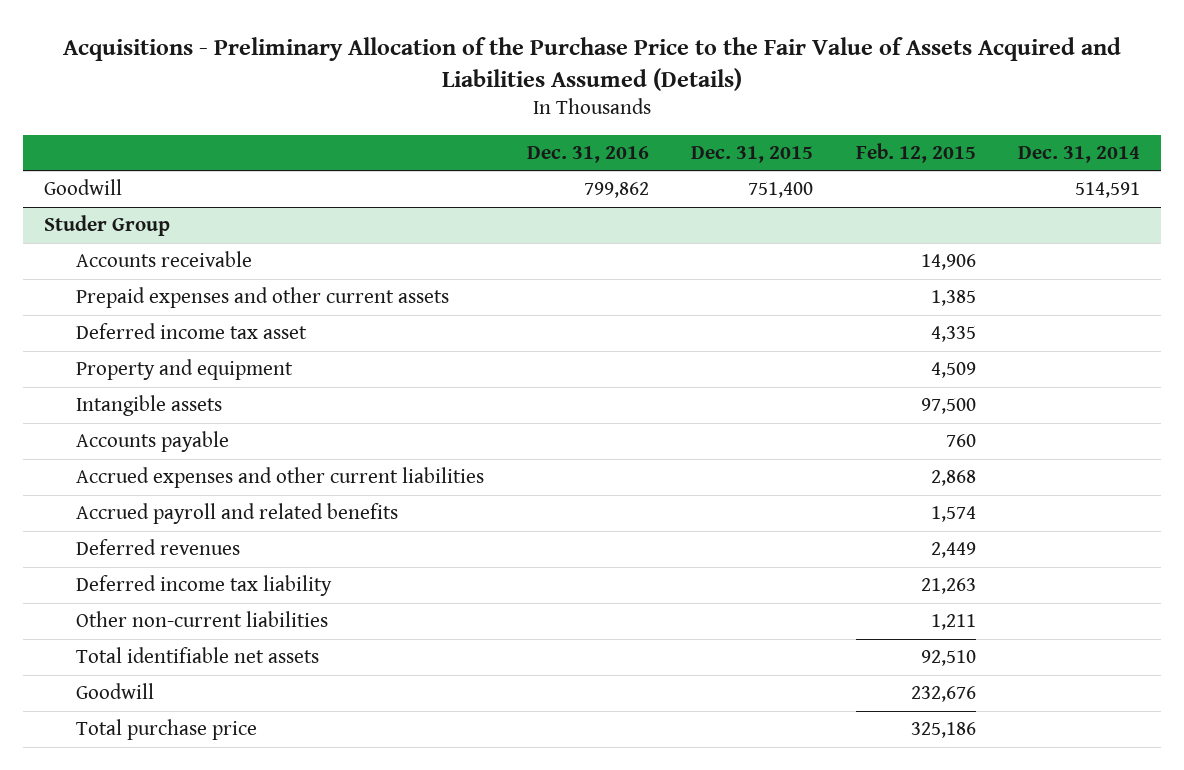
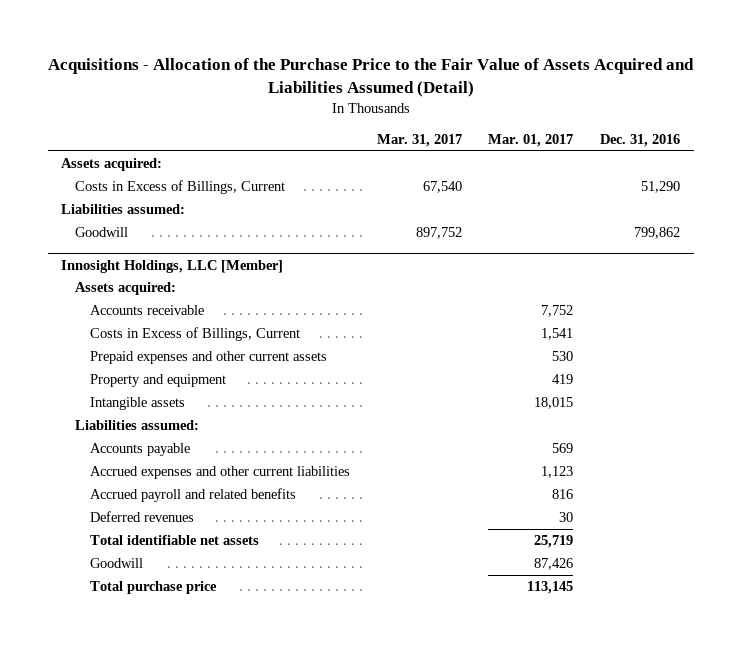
- Acquisitions - Preliminary Allocation of the Purchase Price to the Fair Value of Assets Acquired and Liabilities Assumed (Details)
+ Acquisitions - Allocation of the Purchase Price to the Fair Value of Assets Acquired and Liabilities Assumed (Detail)
- | Dec. 31, 2016 | Dec. 31, 2015 | Feb. 12, 2015 | Dec. 31, 2014
+ | Mar. 31, 2017 | Mar. 01, 2017 | Dec. 31, 2016
+ Assets acquired:
+ Costs in Excess of Billings, Current | 67,540 | | 51,290
+ Liabilities assumed:
- Studer Group
- Accounts receivable | | | 14,906 |
- Prepaid expenses and other current assets | | | 1,385 |
- Deferred income tax asset | | | 4,335 |
- Property and equipment | | | 4,509 |
- Intangible assets | | | 97,500 |
- Accounts payable | | | 760 |
- Accrued expenses and other current liabilities | | | 2,868 |
- Accrued payroll and related benefits | | | 1,574 |
- Deferred revenues | | | 2,449 |
- Deferred income tax liability | | | 21,263 |
- Other non-current liabilities | | | 1,211 |
- Total identifiable net assets | | | 92,510 |
- Goodwill | | | 232,676 |
- Total purchase price | | | 325,186 |
+ Innosight Holdings, LLC [Member]
+ Assets acquired:
+ Accounts receivable | | 7,752 |
+ Costs in Excess of Billings, Current | | 1,541 |
+ Prepaid expenses and other current assets | | 530 |
+ Property and equipment | | 419 |
+ Intangible assets | | 18,015 |
+ Liabilities assumed:
+ Accounts payable | | 569 |
+ Accrued expenses and other current liabilities | | 1,123 |
+ Accrued payroll and related benefits | | 816 |
+ Deferred revenues | | 30 |
+ Total identifiable net assets | | 25,719 |
+ Goodwill | | 87,426 |
+ Total purchase price | | 113,145 |

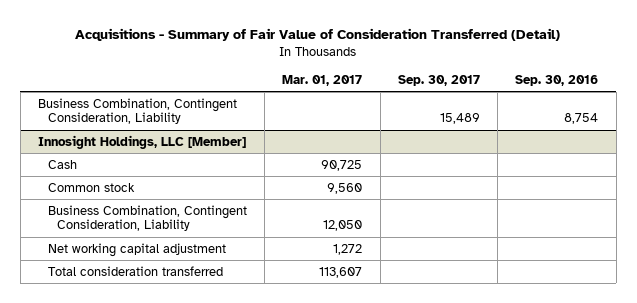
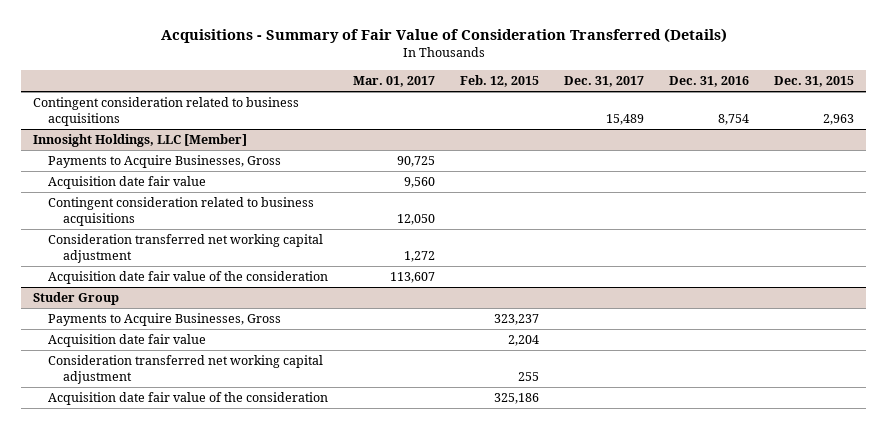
- Acquisitions - Summary of Fair Value of Consideration Transferred (Detail)
+ Acquisitions - Summary of Fair Value of Consideration Transferred (Details)
- | Mar. 01, 2017 | Sep. 30, 2017 | Sep. 30, 2016
+ | Mar. 01, 2017 | Feb. 12, 2015 | Dec. 31, 2017 | Dec. 31, 2016 | Dec. 31, 2015
- Business Combination, Contingent Consideration, Liability | | 15,489 | 8,754
+ Contingent consideration related to business acquisitions | | | 15,489 | 8,754 | 2,963
@ Innosight Holdings, LLC [Member]
- Cash | 90,725 | |
- Common stock | 9,560 | |
- Business Combination, Contingent Consideration, Liability | 12,050 | |
- Net working capital adjustment | 1,272 | |
- Total consideration transferred | 113,607 | |
+ Payments to Acquire Businesses, Gross | 90,725 | | | |
+ Acquisition date fair value | 9,560 | | | |
+ Contingent consideration related to business acquisitions | 12,050 | | | |
+ Consideration transferred net working capital adjustment | 1,272 | | | |
+ Acquisition date fair value of the consideration | 113,607 | | | |
+ Studer Group
+ Payments to Acquire Businesses, Gross | | 323,237 | | |
+ Acquisition date fair value | | 2,204 | | |
+ Consideration transferred net working capital adjustment | | 255 | | |
+ Acquisition date fair value of the consideration | | 325,186 | | |

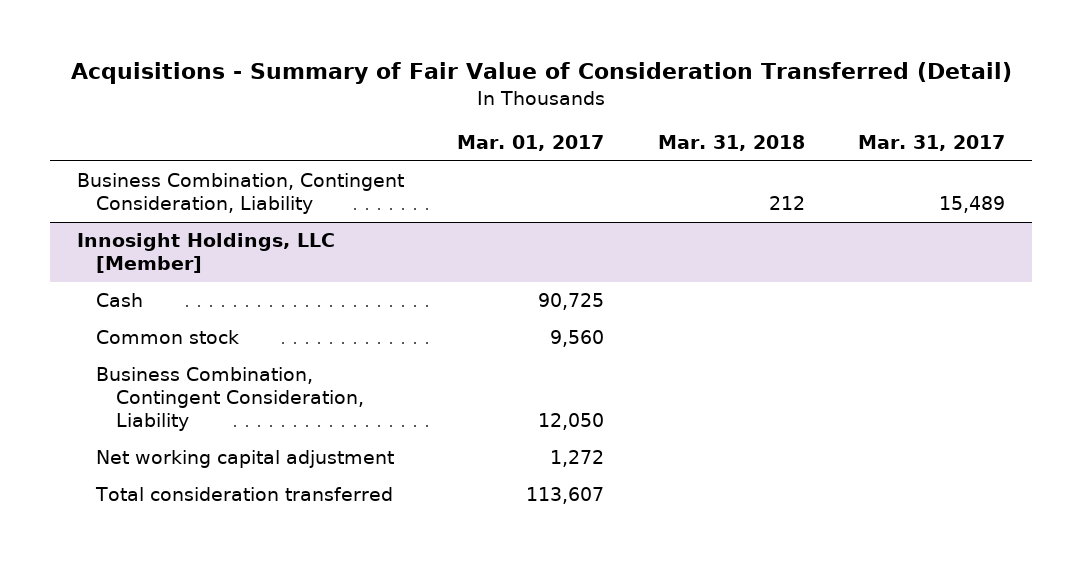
- Acquisitions - Summary of Fair Value of Consideration Transferred (Details)
+ Acquisitions - Summary of Fair Value of Consideration Transferred (Detail)
- | Mar. 01, 2017 | Feb. 12, 2015 | Dec. 31, 2017 | Dec. 31, 2016 | Dec. 31, 2015
+ | Mar. 01, 2017 | Mar. 31, 2018 | Mar. 31, 2017
- Contingent consideration related to business acquisitions | | | 15,489 | 8,754 | 2,963
+ Business Combination, Contingent Consideration, Liability | | 212 | 15,489
@ Innosight Holdings, LLC [Member]
- Payments to Acquire Businesses, Gross | 90,725 | | | |
- Acquisition date fair value | 9,560 | | | |
- Contingent consideration related to business acquisitions | 12,050 | | | |
- Consideration transferred net working capital adjustment | 1,272 | | | |
- Acquisition date fair value of the consideration | 113,607 | | | |
- Studer Group
- Payments to Acquire Businesses, Gross | | 323,237 | | |
- Acquisition date fair value | | 2,204 | | |
- Consideration transferred net working capital adjustment | | 255 | | |
- Acquisition date fair value of the consideration | | 325,186 | | |
@ Innosight Holdings, LLC [Member]
+ Cash | 90,725 | |
+ Common stock | 9,560 | |
+ Business Combination, Contingent Consideration, Liability | 12,050 | |
+ Net working capital adjustment | 1,272 | |
+ Total consideration transferred | 113,607 | |

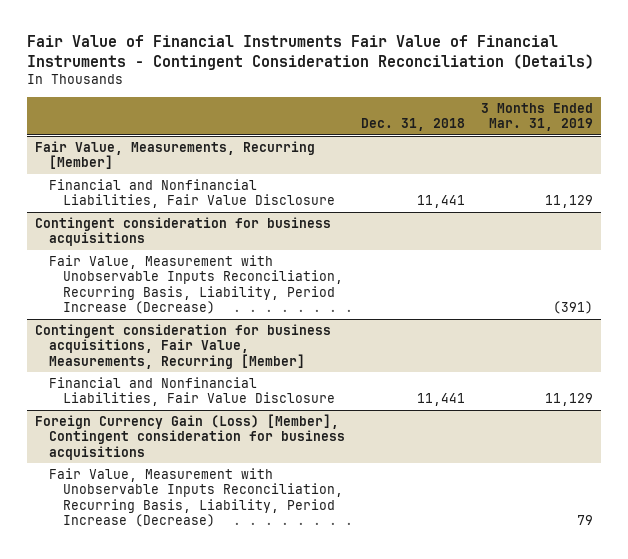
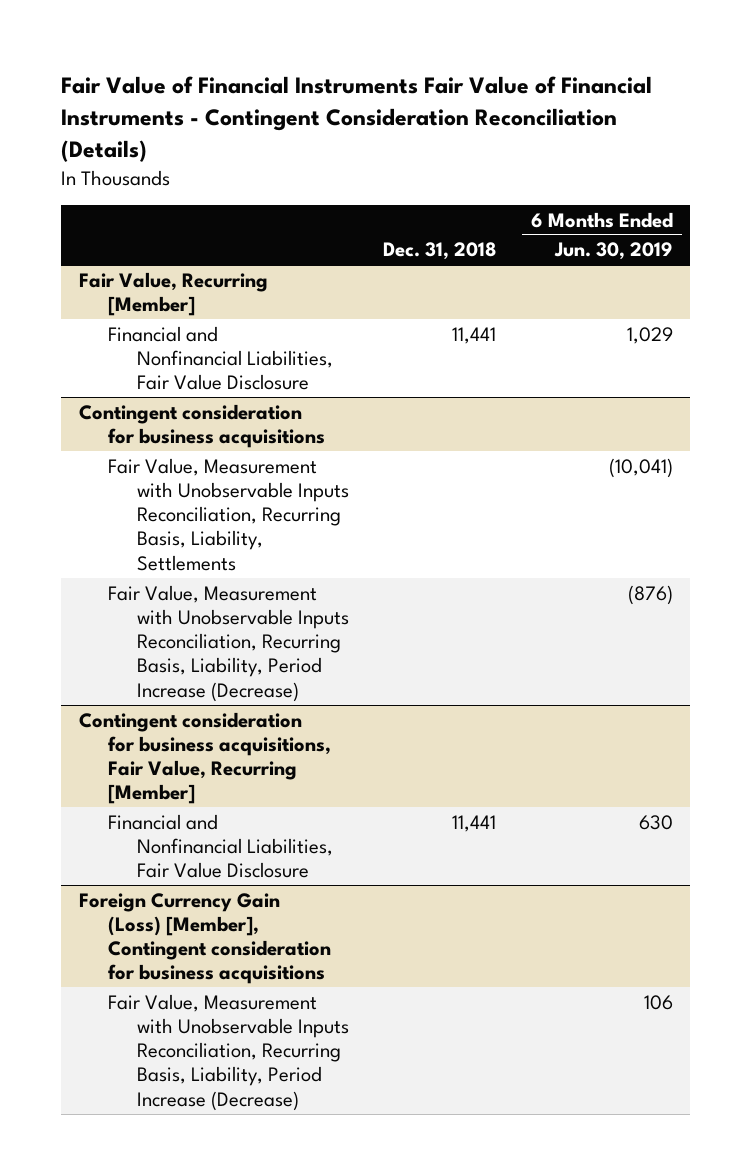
- | Dec. 31, 2018 | 3 Months Ended Mar. 31, 2019
+ | Dec. 31, 2018 | 6 Months Ended Jun. 30, 2019
- Fair Value, Measurements, Recurring [Member]
+ Fair Value, Recurring [Member]
@ Contingent consideration for business acquisitions
+ Fair Value, Measurement with Unobservable Inputs Reconciliation, Recurring Basis, Liability, Settlements | | (10,041)
- Contingent consideration for business acquisitions, Fair Value, Measurements, Recurring [Member]
+ Contingent consideration for business acquisitions, Fair Value, Recurring [Member]

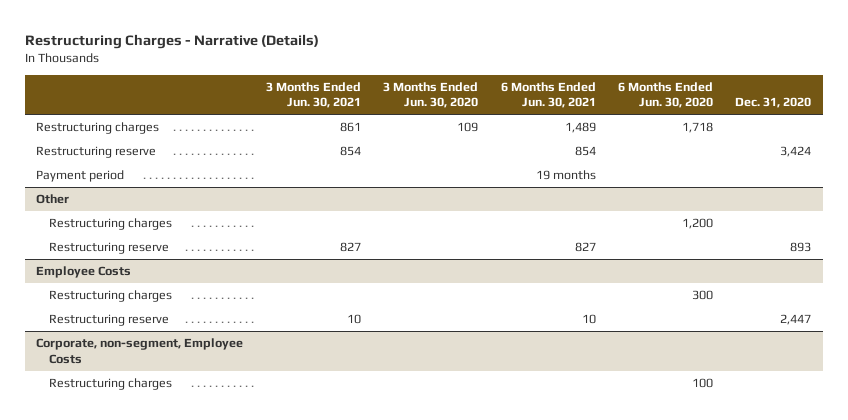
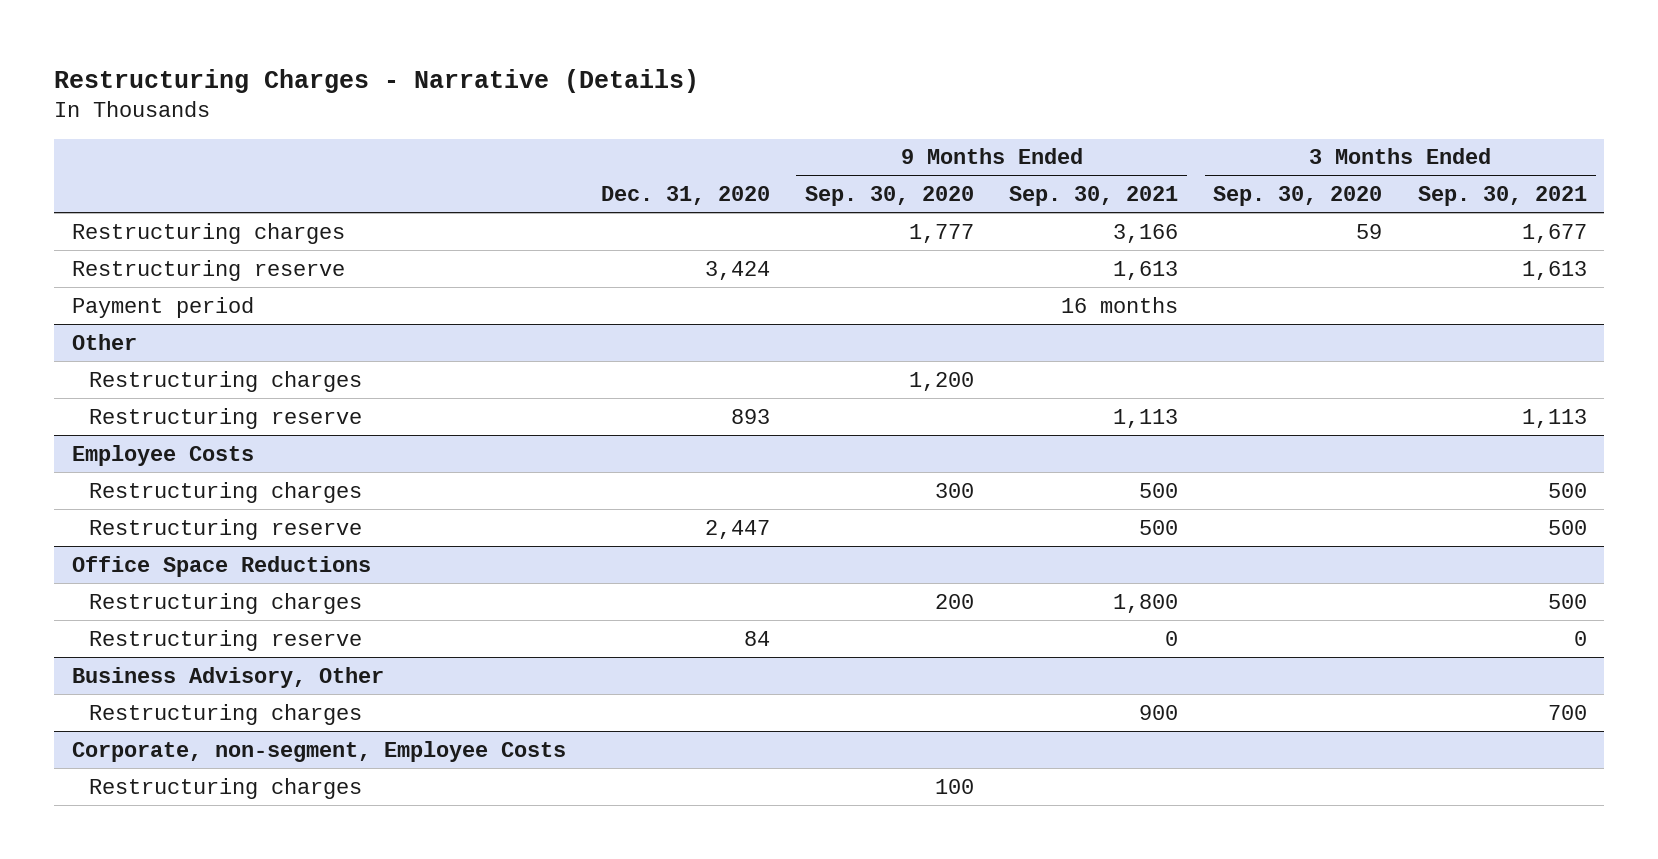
- | 3 Months Ended Jun. 30, 2021 | 3 Months Ended Jun. 30, 2020 | 6 Months Ended Jun. 30, 2021 | 6 Months Ended Jun. 30, 2020 | Dec. 31, 2020
+ | Dec. 31, 2020 | 9 Months Ended Sep. 30, 2020 | 9 Months Ended Sep. 30, 2021 | 3 Months Ended Sep. 30, 2020 | 3 Months Ended Sep. 30, 2021
+ Office Space Reductions
+ Restructuring charges | | 200 | 1,800 | | 500
+ Restructuring reserve | 84 | | 0 | | 0
+ Business Advisory, Other
+ Restructuring charges | | | 900 | | 700

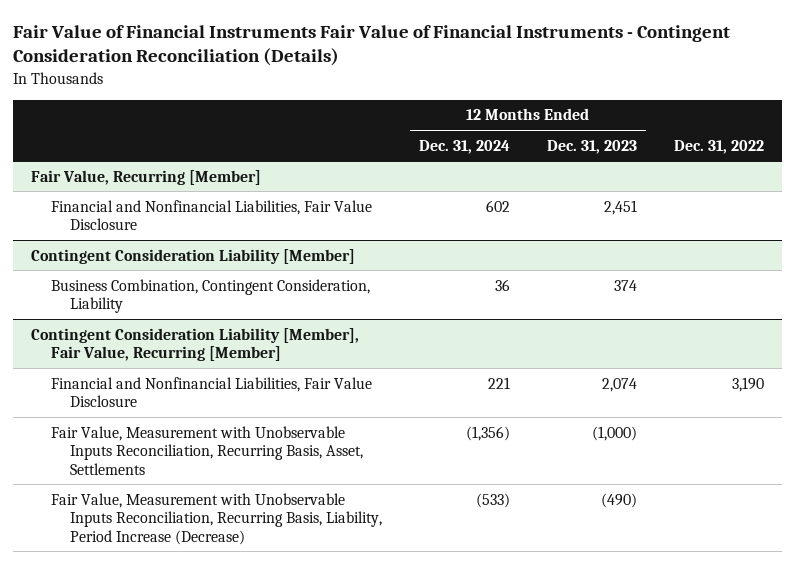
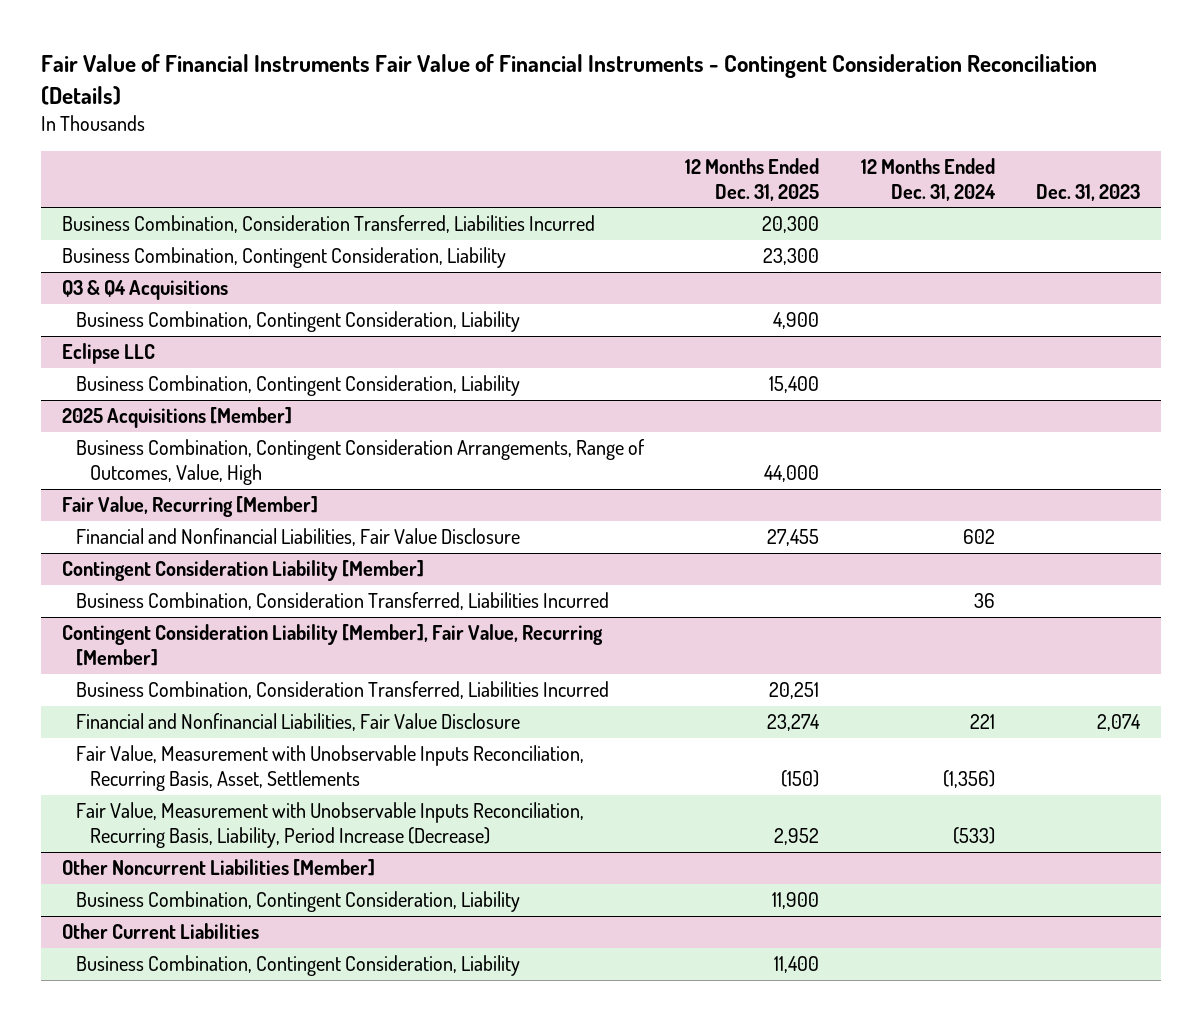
- | 12 Months Ended Dec. 31, 2024 | 12 Months Ended Dec. 31, 2023 | Dec. 31, 2022
+ | 12 Months Ended Dec. 31, 2025 | 12 Months Ended Dec. 31, 2024 | Dec. 31, 2023
+ Business Combination, Consideration Transferred, Liabilities Incurred | 20,300 | |
+ Business Combination, Contingent Consideration, Liability | 23,300 | |
+ Q3 & Q4 Acquisitions
+ Business Combination, Contingent Consideration, Liability | 4,900 | |
+ Eclipse LLC
+ Business Combination, Contingent Consideration, Liability | 15,400 | |
+ 2025 Acquisitions [Member]
+ Business Combination, Contingent Consideration Arrangements, Range of Outcomes, Value, High | 44,000 | |
@ Contingent Consideration Liability [Member]
- Business Combination, Contingent Consideration, Liability | 36 | 374 |
+ Business Combination, Consideration Transferred, Liabilities Incurred | | 36 |
@ Contingent Consideration Liability [Member], Fair Value, Recurring [Member]
+ Business Combination, Consideration Transferred, Liabilities Incurred | 20,251 | |
+ Other Noncurrent Liabilities [Member]
+ Business Combination, Contingent Consideration, Liability | 11,900 | |
+ Other Current Liabilities
+ Business Combination, Contingent Consideration, Liability | 11,400 | |

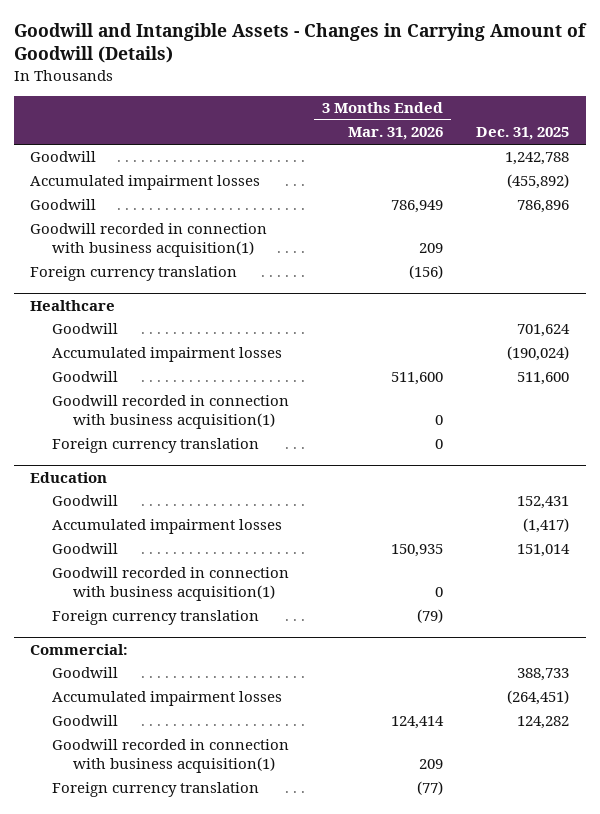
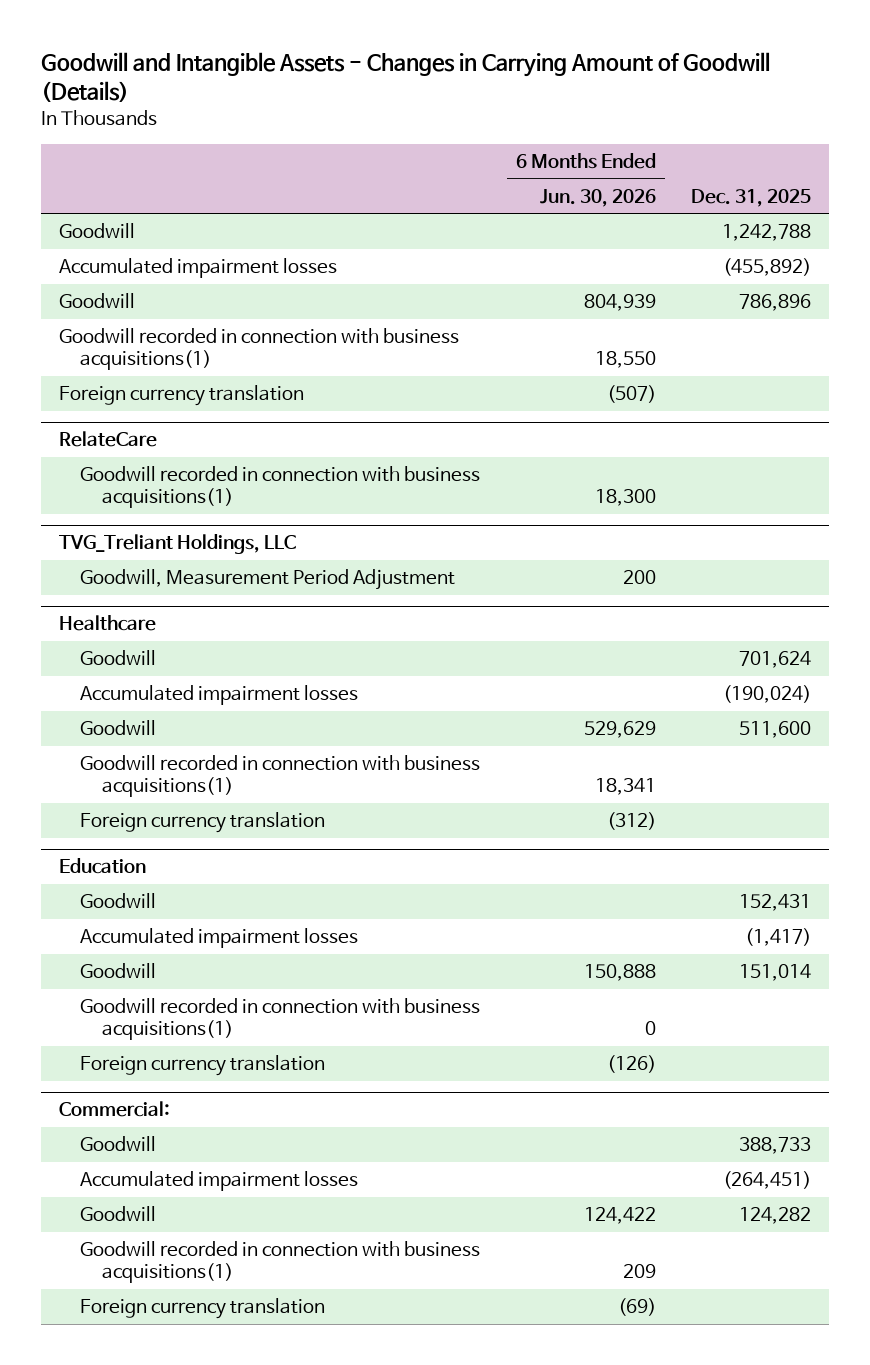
- | 3 Months Ended Mar. 31, 2026 | Dec. 31, 2025
+ | 6 Months Ended Jun. 30, 2026 | Dec. 31, 2025
- Goodwill recorded in connection with business acquisition(1) | 209 |
+ Goodwill recorded in connection with business acquisitions(1) | 18,550 |
+ RelateCare
+ Goodwill recorded in connection with business acquisitions(1) | 18,300 |
+ TVG_Treliant Holdings, LLC
+ Goodwill, Measurement Period Adjustment | 200 |
@ Healthcare
- Goodwill recorded in connection with business acquisition(1) | 0 |
+ Goodwill recorded in connection with business acquisitions(1) | 18,341 |
@ Education
- Goodwill recorded in connection with business acquisition(1) | 0 |
+ Goodwill recorded in connection with business acquisitions(1) | 0 |
@ Commercial:
- Goodwill recorded in connection with business acquisition(1) | 209 |
+ Goodwill recorded in connection with business acquisitions(1) | 209 |

